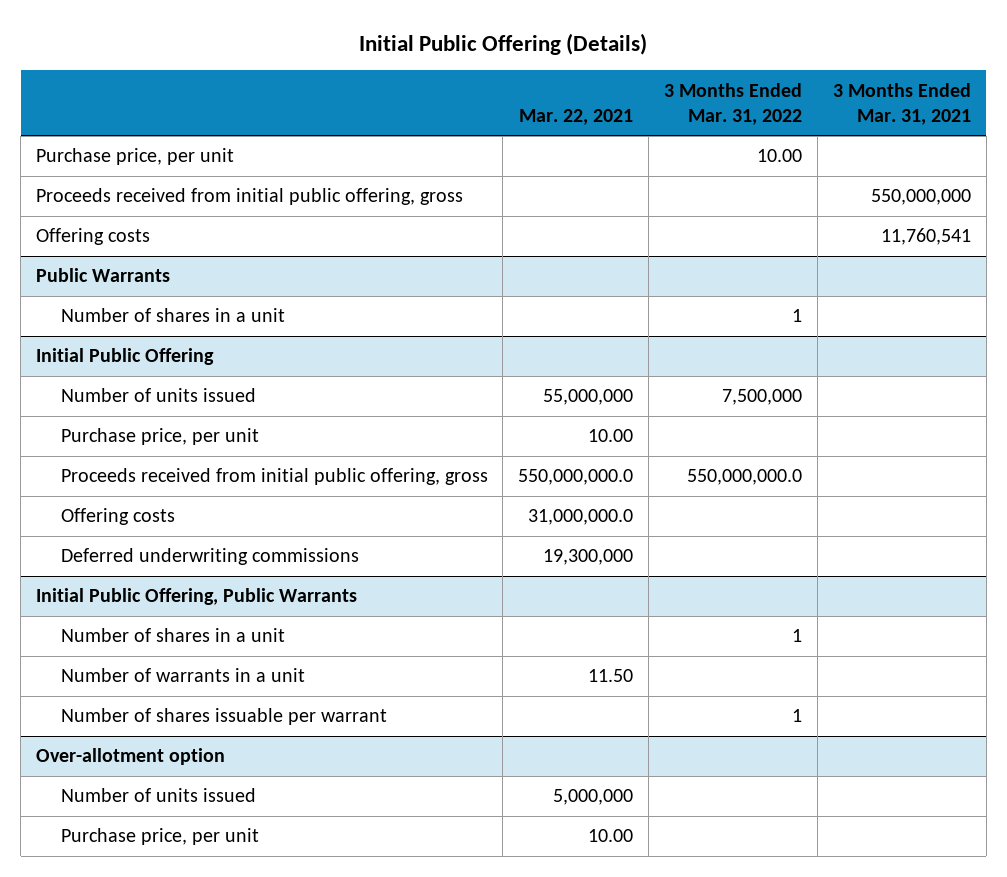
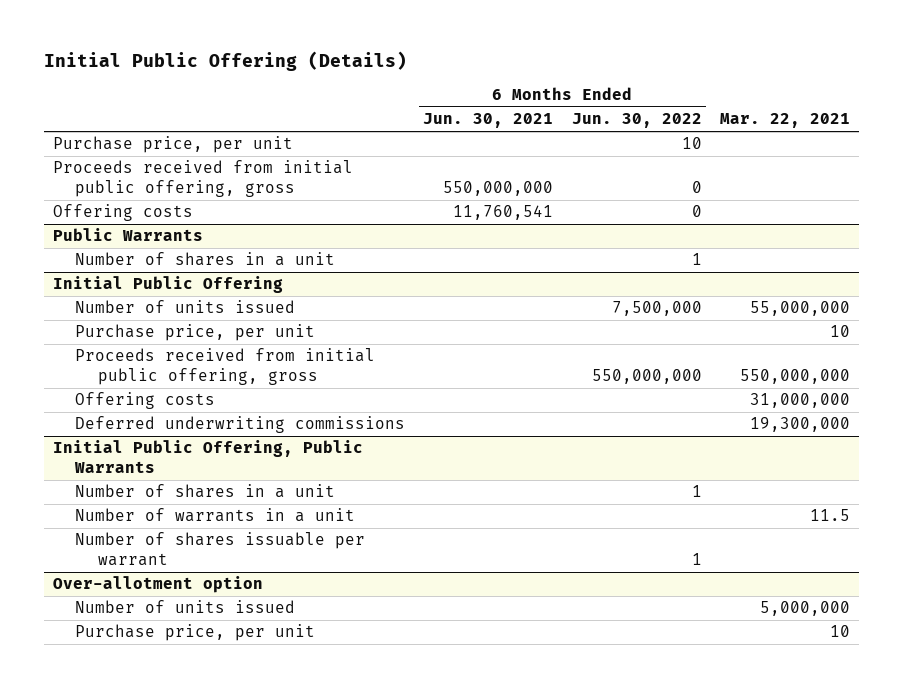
- | Mar. 22, 2021 | 3 Months Ended Mar. 31, 2022 | 3 Months Ended Mar. 31, 2021
+ | 6 Months Ended Jun. 30, 2021 | 6 Months Ended Jun. 30, 2022 | Mar. 22, 2021
@ Initial Public Offering
- Purchase price, per unit | 10.00 | |
- Proceeds received from initial public offering, gross | 550,000,000.0 | 550,000,000.0 |
- Offering costs | 31,000,000.0 | |
+ Purchase price, per unit | | | 10
+ Proceeds received from initial public offering, gross | | 550,000,000 | 550,000,000
+ Offering costs | | | 31,000,000
@ Initial Public Offering, Public Warrants
- Number of warrants in a unit | 11.50 | |
+ Number of warrants in a unit | | | 11.5
@ Over-allotment option
- Purchase price, per unit | 10.00 | |
+ Purchase price, per unit | | | 10

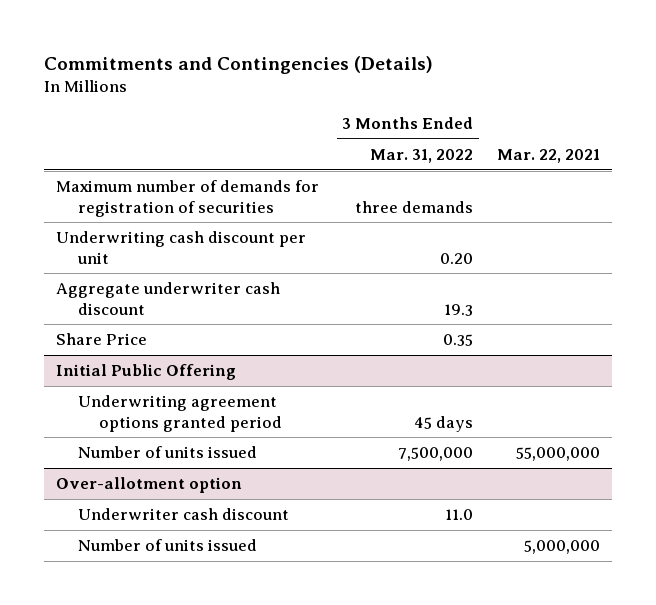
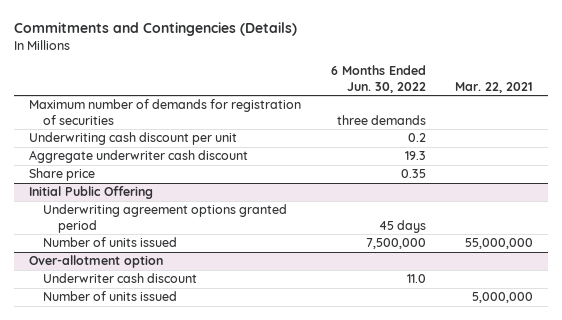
- | 3 Months Ended Mar. 31, 2022 | Mar. 22, 2021
+ | 6 Months Ended Jun. 30, 2022 | Mar. 22, 2021
- Share Price | 0.35 |
+ Share price | 0.35 |

